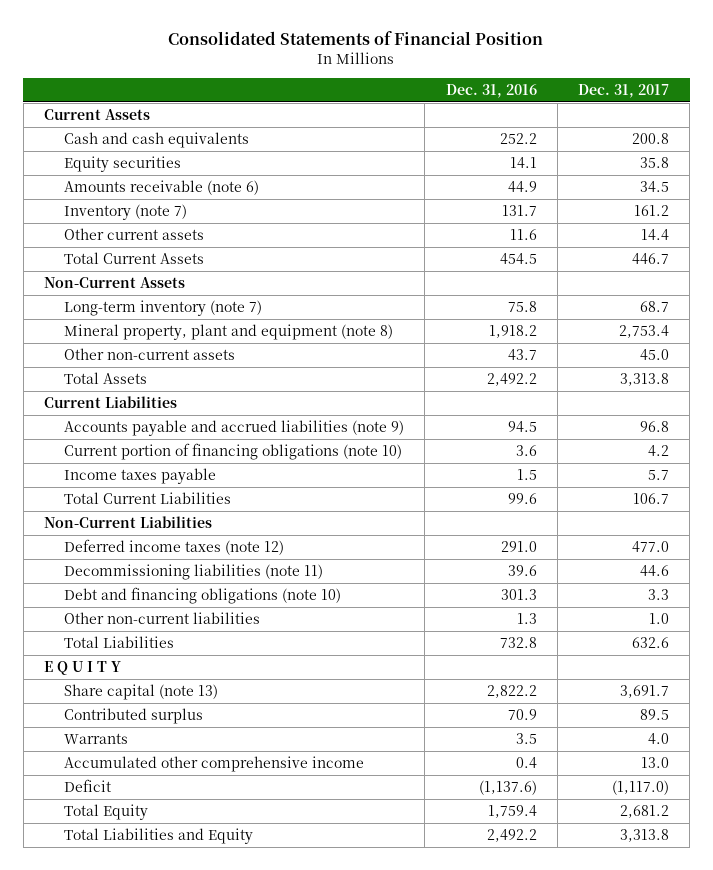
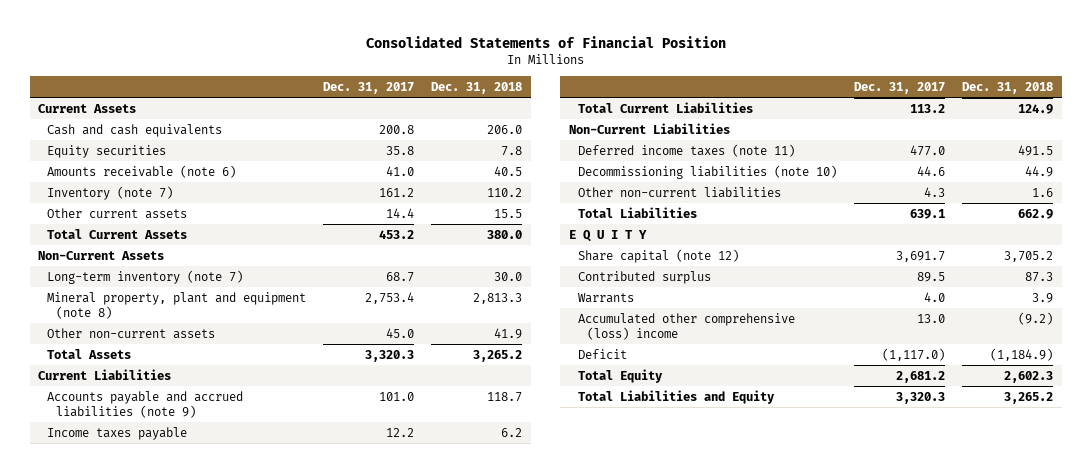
- | Dec. 31, 2016 | Dec. 31, 2017
+ | Dec. 31, 2017 | Dec. 31, 2018
- Amounts receivable (note 6) | 44.9 | 34.5
+ Amounts receivable (note 6) | 41.0 | 40.5
- Total Current Assets | 454.5 | 446.7
+ Total Current Assets | 453.2 | 380.0
- Total Assets | 2,492.2 | 3,313.8
+ Total Assets | 3,320.3 | 3,265.2
- Accounts payable and accrued liabilities (note 9) | 94.5 | 96.8
- Current portion of financing obligations (note 10) | 3.6 | 4.2
- Income taxes payable | 1.5 | 5.7
- Total Current Liabilities | 99.6 | 106.7
+ Accounts payable and accrued liabilities (note 9) | 101.0 | 118.7
+ Income taxes payable | 12.2 | 6.2
+ Total Current Liabilities | 113.2 | 124.9
- Deferred income taxes (note 12) | 291.0 | 477.0
- Decommissioning liabilities (note 11) | 39.6 | 44.6
- Debt and financing obligations (note 10) | 301.3 | 3.3
- Other non-current liabilities | 1.3 | 1.0
- Total Liabilities | 732.8 | 632.6
+ Deferred income taxes (note 11) | 477.0 | 491.5
+ Decommissioning liabilities (note 10) | 44.6 | 44.9
+ Other non-current liabilities | 4.3 | 1.6
+ Total Liabilities | 639.1 | 662.9
- Share capital (note 13) | 2,822.2 | 3,691.7
+ Share capital (note 12) | 3,691.7 | 3,705.2
- Accumulated other comprehensive income | 0.4 | 13.0
+ Accumulated other comprehensive (loss) income | 13.0 | (9.2)
- Total Liabilities and Equity | 2,492.2 | 3,313.8
+ Total Liabilities and Equity | 3,320.3 | 3,265.2

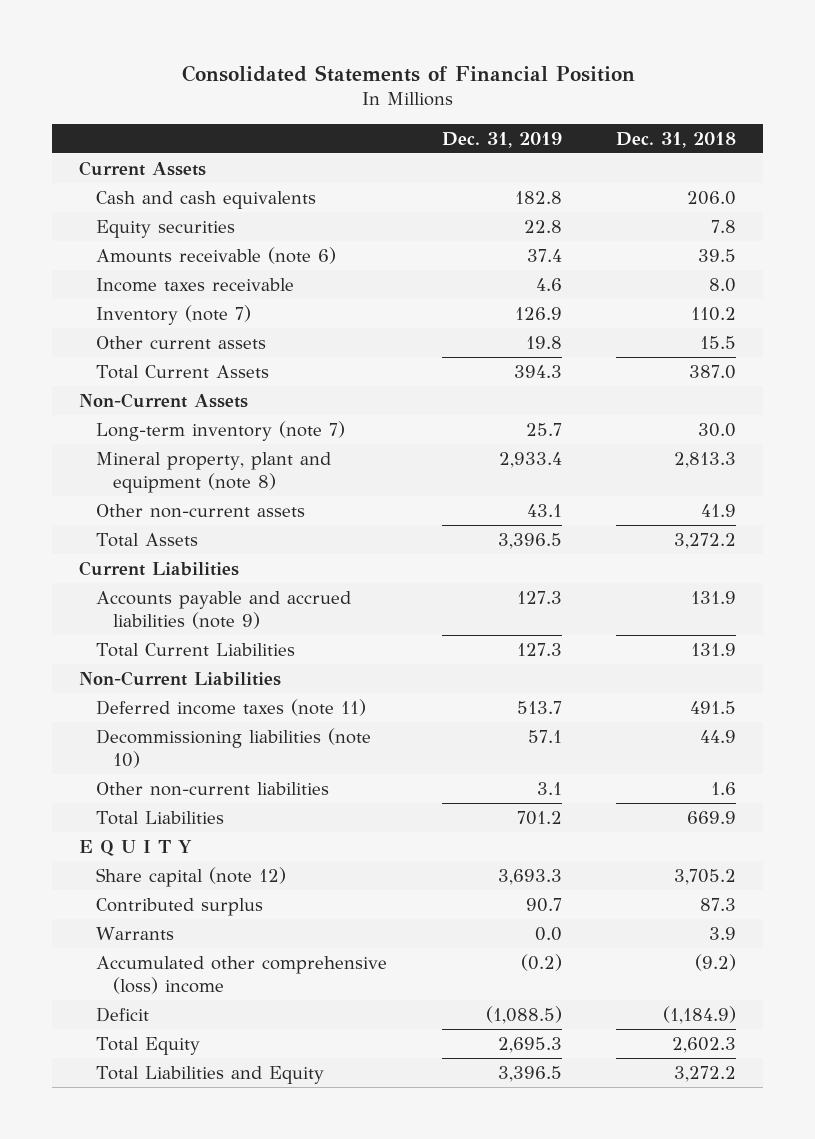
- | Dec. 31, 2017 | Dec. 31, 2018
+ | Dec. 31, 2019 | Dec. 31, 2018
- Amounts receivable (note 6) | 41.0 | 40.5
+ Amounts receivable (note 6) | 37.4 | 39.5
+ Income taxes receivable | 4.6 | 8.0
- Total Current Assets | 453.2 | 380.0
+ Total Current Assets | 394.3 | 387.0
- Total Assets | 3,320.3 | 3,265.2
+ Total Assets | 3,396.5 | 3,272.2
- Accounts payable and accrued liabilities (note 9) | 101.0 | 118.7
- Income taxes payable | 12.2 | 6.2
- Total Current Liabilities | 113.2 | 124.9
+ Accounts payable and accrued liabilities (note 9) | 127.3 | 131.9
+ Total Current Liabilities | 127.3 | 131.9
- Total Liabilities | 639.1 | 662.9
+ Total Liabilities | 701.2 | 669.9
- Total Liabilities and Equity | 3,320.3 | 3,265.2
+ Total Liabilities and Equity | 3,396.5 | 3,272.2

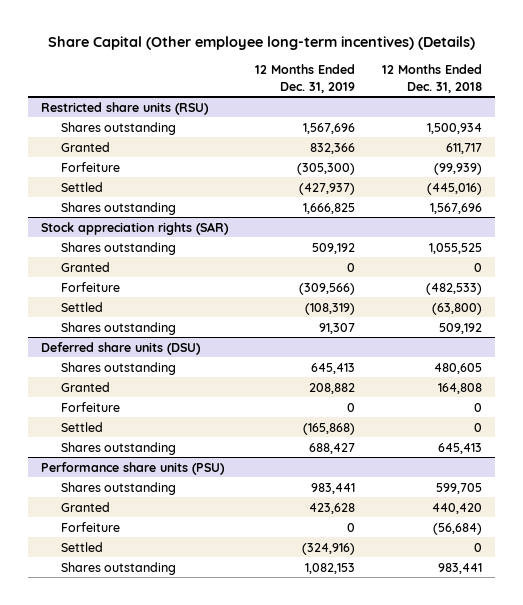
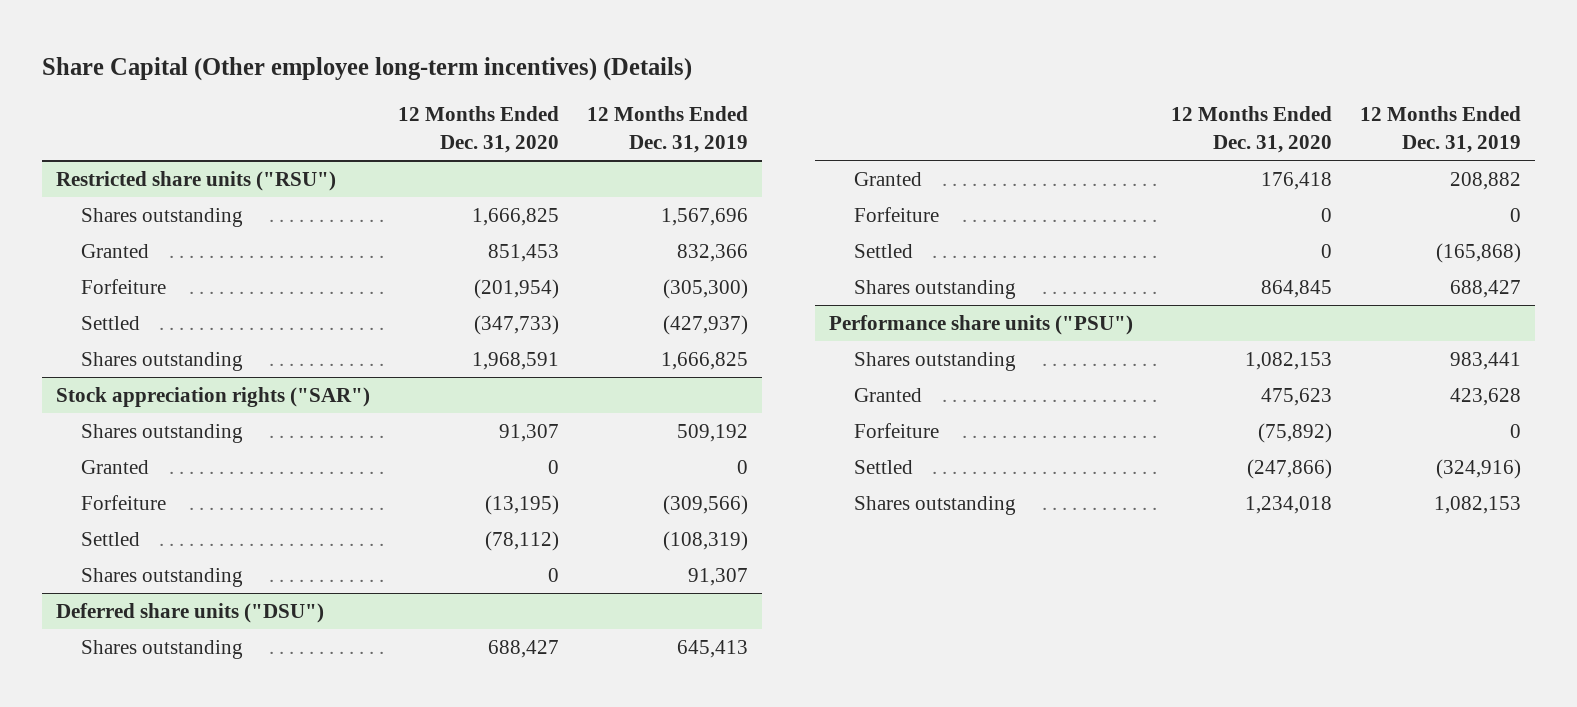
- | 12 Months Ended Dec. 31, 2019 | 12 Months Ended Dec. 31, 2018
+ | 12 Months Ended Dec. 31, 2020 | 12 Months Ended Dec. 31, 2019
- Restricted share units (RSU)
+ Restricted share units ("RSU")
- Stock appreciation rights (SAR)
+ Stock appreciation rights ("SAR")
- Deferred share units (DSU)
+ Deferred share units ("DSU")
- Performance share units (PSU)
+ Performance share units ("PSU")

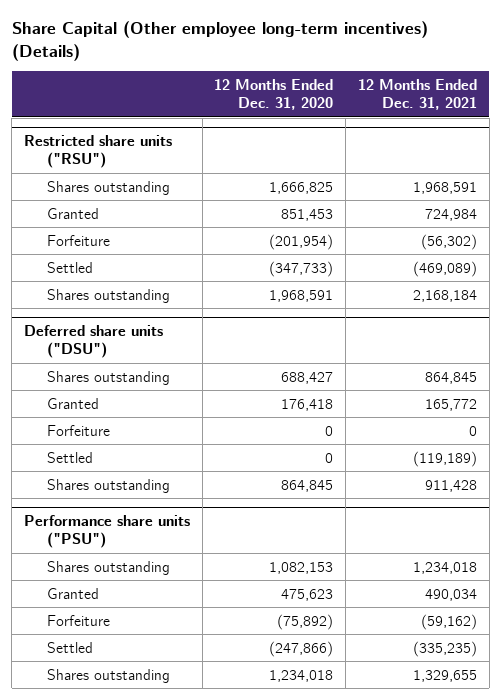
- | 12 Months Ended Dec. 31, 2020 | 12 Months Ended Dec. 31, 2019
+ | 12 Months Ended Dec. 31, 2020 | 12 Months Ended Dec. 31, 2021
- Stock appreciation rights ("SAR")
- Shares outstanding | 91,307 | 509,192
- Granted | 0 | 0
- Forfeiture | (13,195) | (309,566)
- Settled | (78,112) | (108,319)
- Shares outstanding | 0 | 91,307

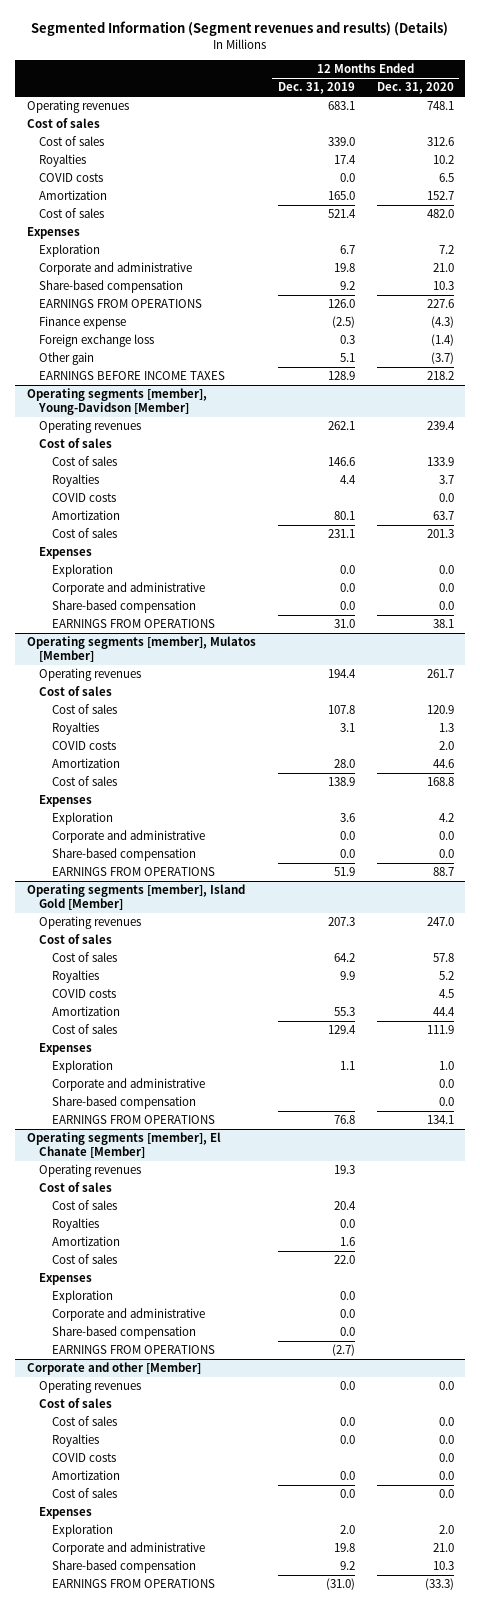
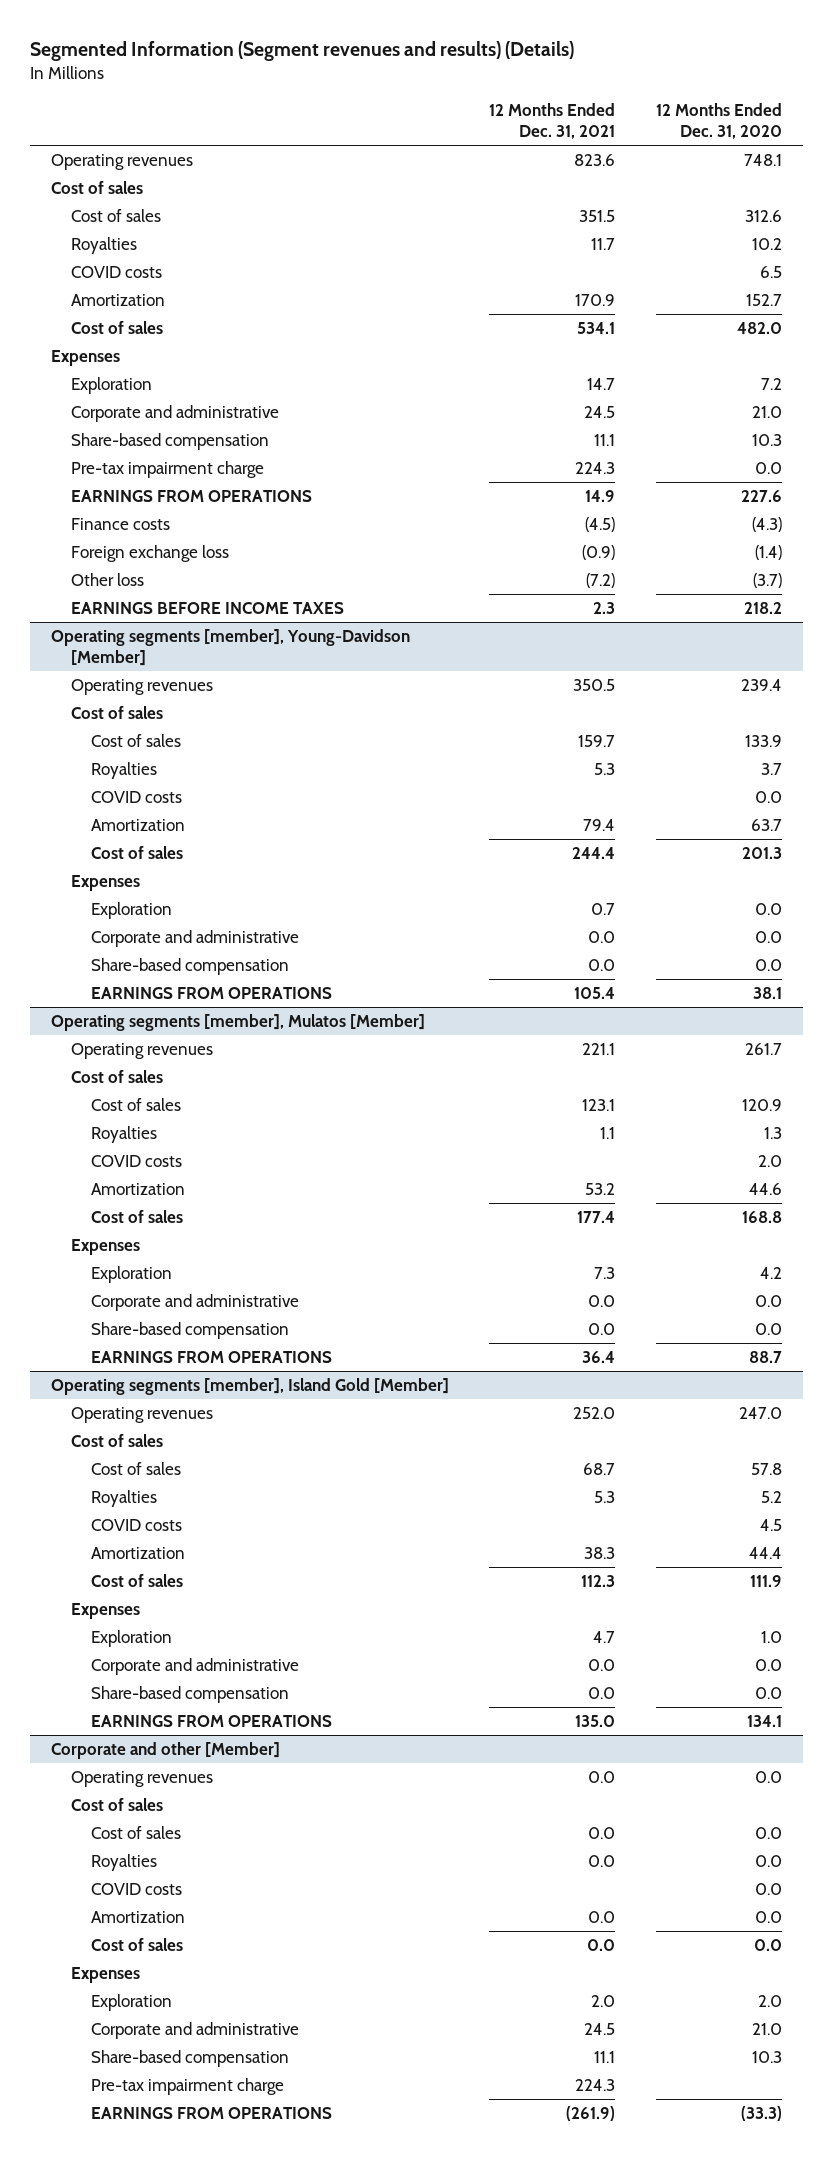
- | 12 Months Ended Dec. 31, 2019 | 12 Months Ended Dec. 31, 2020
+ | 12 Months Ended Dec. 31, 2021 | 12 Months Ended Dec. 31, 2020
+ Pre-tax impairment charge | 224.3 | 0.0
- Finance expense | (2.5) | (4.3)
+ Finance costs | (4.5) | (4.3)
- Other gain | 5.1 | (3.7)
+ Other loss | (7.2) | (3.7)
- Operating segments [member], El Chanate [Member]
- Operating revenues | 19.3 |
- Cost of sales
- Cost of sales | 20.4 |
- Royalties | 0.0 |
- Amortization | 1.6 |
- Cost of sales | 22.0 |
- Expenses
- Exploration | 0.0 |
- Corporate and administrative | 0.0 |
- Share-based compensation | 0.0 |
- EARNINGS FROM OPERATIONS | (2.7) |
@ Corporate and other [Member]
+ Pre-tax impairment charge | 224.3 |

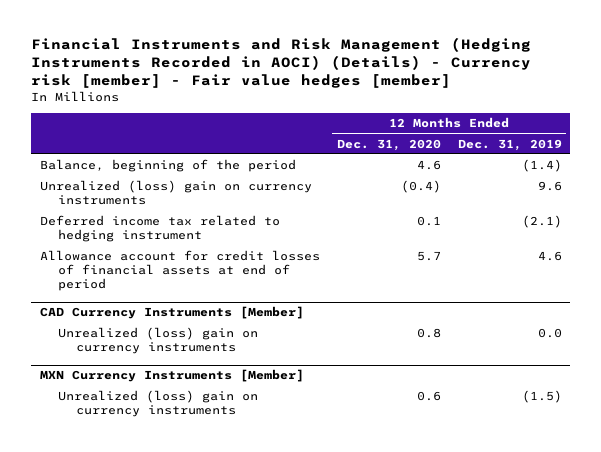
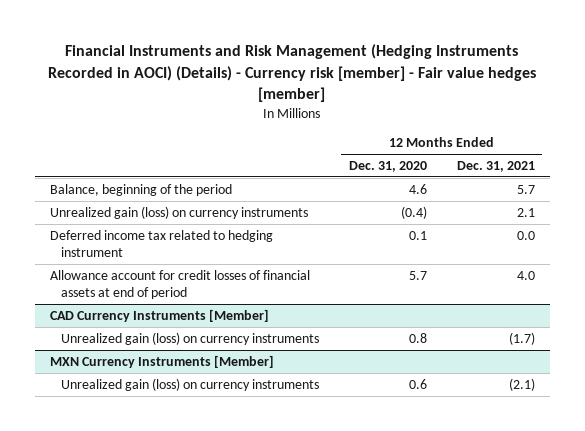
- | 12 Months Ended Dec. 31, 2020 | 12 Months Ended Dec. 31, 2019
+ | 12 Months Ended Dec. 31, 2020 | 12 Months Ended Dec. 31, 2021
- Unrealized (loss) gain on currency instruments | (0.4) | 9.6
+ Unrealized gain (loss) on currency instruments | (0.4) | 2.1
@ CAD Currency Instruments [Member]
- Unrealized (loss) gain on currency instruments | 0.8 | 0.0
+ Unrealized gain (loss) on currency instruments | 0.8 | (1.7)
@ MXN Currency Instruments [Member]
- Unrealized (loss) gain on currency instruments | 0.6 | (1.5)
+ Unrealized gain (loss) on currency instruments | 0.6 | (2.1)

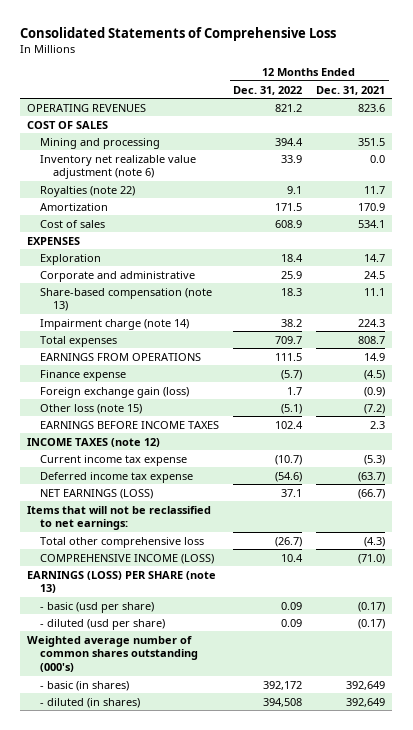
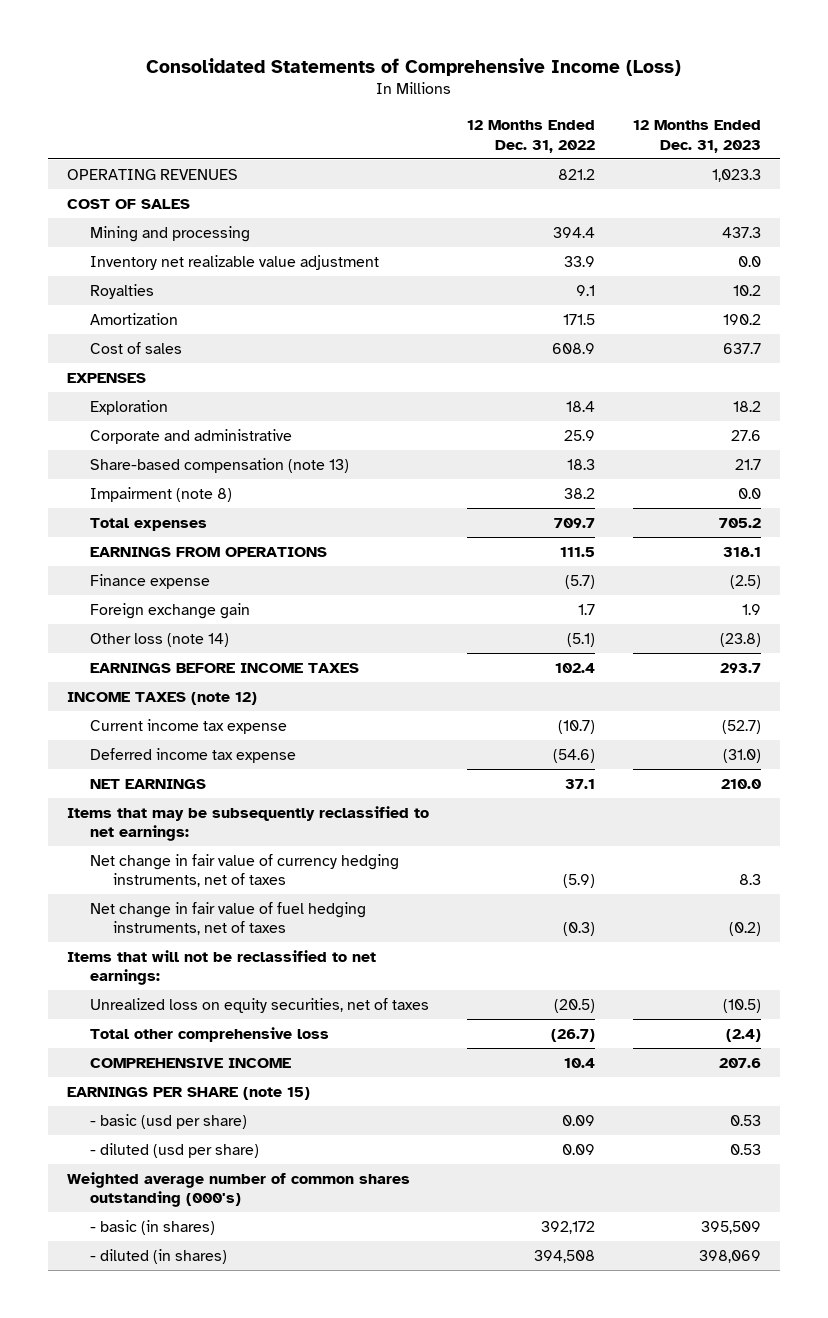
- Consolidated Statements of Comprehensive Loss
+ Consolidated Statements of Comprehensive Income (Loss)
- | 12 Months Ended Dec. 31, 2022 | 12 Months Ended Dec. 31, 2021
+ | 12 Months Ended Dec. 31, 2022 | 12 Months Ended Dec. 31, 2023
- Inventory net realizable value adjustment (note 6) | 33.9 | 0.0
- Royalties (note 22) | 9.1 | 11.7
+ Inventory net realizable value adjustment | 33.9 | 0.0
+ Royalties | 9.1 | 10.2
- Impairment charge (note 14) | 38.2 | 224.3
+ Impairment (note 8) | 38.2 | 0.0
- Foreign exchange gain (loss) | 1.7 | (0.9)
- Other loss (note 15) | (5.1) | (7.2)
+ Foreign exchange gain | 1.7 | 1.9
+ Other loss (note 14) | (5.1) | (23.8)
- NET EARNINGS (LOSS) | 37.1 | (66.7)
+ NET EARNINGS | 37.1 | 210.0
+ Items that may be subsequently reclassified to net earnings:
+ Net change in fair value of currency hedging instruments, net of taxes | (5.9) | 8.3
+ Net change in fair value of fuel hedging instruments, net of taxes | (0.3) | (0.2)
+ Unrealized loss on equity securities, net of taxes | (20.5) | (10.5)
- COMPREHENSIVE INCOME (LOSS) | 10.4 | (71.0)
- EARNINGS (LOSS) PER SHARE (note 13)
+ COMPREHENSIVE INCOME | 10.4 | 207.6
+ EARNINGS PER SHARE (note 15)

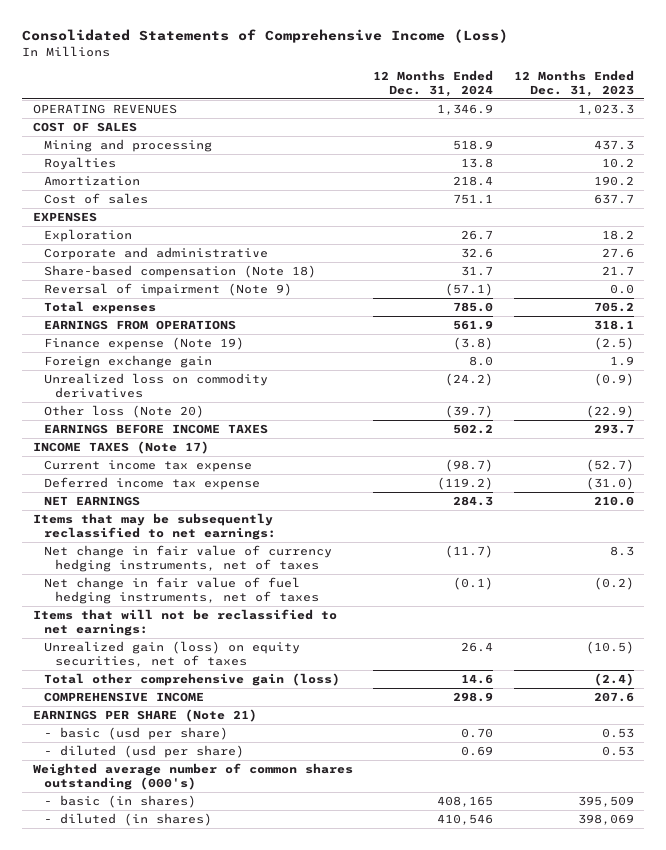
- | 12 Months Ended Dec. 31, 2022 | 12 Months Ended Dec. 31, 2023
+ | 12 Months Ended Dec. 31, 2024 | 12 Months Ended Dec. 31, 2023
- Inventory net realizable value adjustment | 33.9 | 0.0
- Share-based compensation (note 13) | 18.3 | 21.7
- Impairment (note 8) | 38.2 | 0.0
+ Share-based compensation (Note 18) | 31.7 | 21.7
+ Reversal of impairment (Note 9) | (57.1) | 0.0
- Finance expense | (5.7) | (2.5)
+ Finance expense (Note 19) | (3.8) | (2.5)
- Other loss (note 14) | (5.1) | (23.8)
+ Unrealized loss on commodity derivatives | (24.2) | (0.9)
+ Other loss (Note 20) | (39.7) | (22.9)
- INCOME TAXES (note 12)
+ INCOME TAXES (Note 17)
- Unrealized loss on equity securities, net of taxes | (20.5) | (10.5)
- Total other comprehensive loss | (26.7) | (2.4)
+ Unrealized gain (loss) on equity securities, net of taxes | 26.4 | (10.5)
+ Total other comprehensive gain (loss) | 14.6 | (2.4)
- EARNINGS PER SHARE (note 15)
+ EARNINGS PER SHARE (Note 21)

